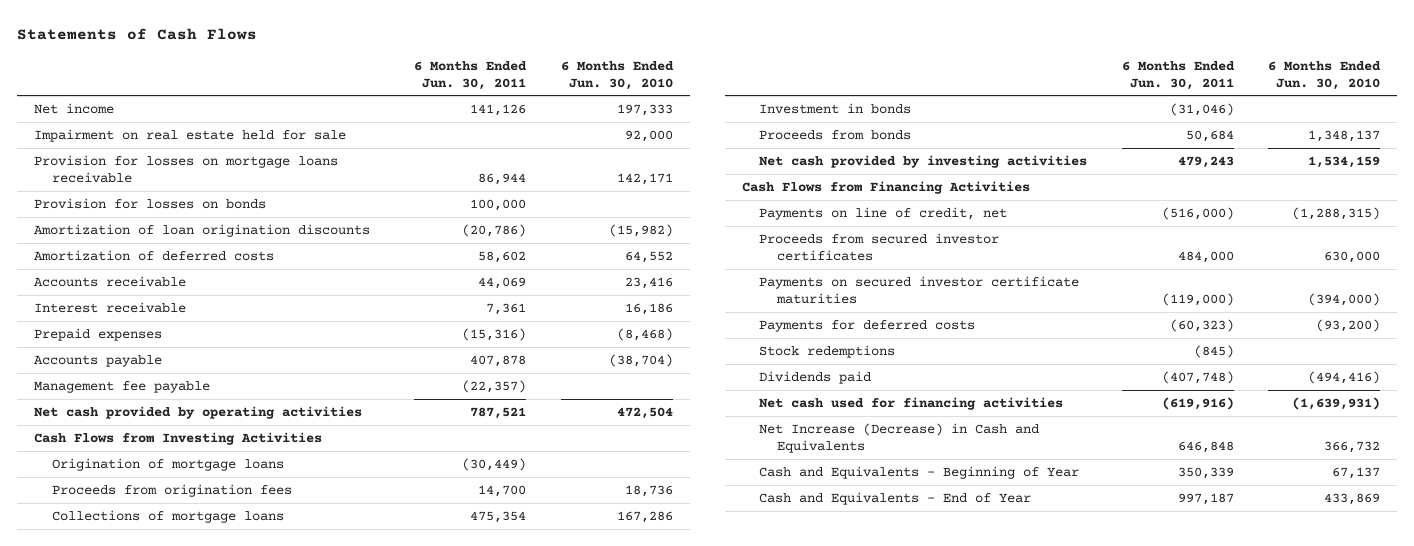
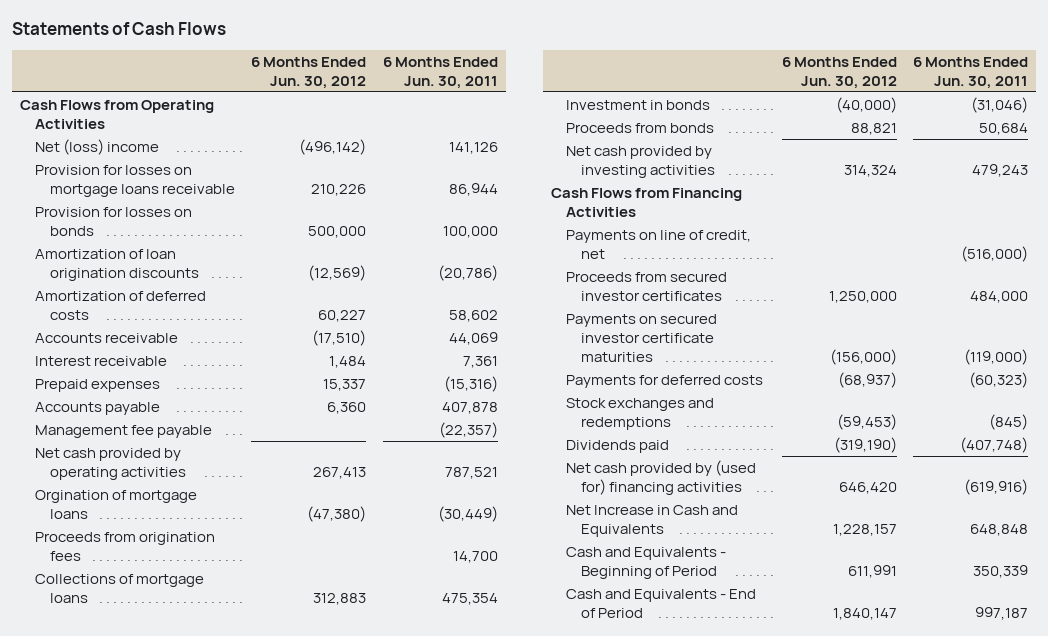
- | 6 Months Ended Jun. 30, 2011 | 6 Months Ended Jun. 30, 2010
+ | 6 Months Ended Jun. 30, 2012 | 6 Months Ended Jun. 30, 2011
- Net income | 141,126 | 197,333
- Impairment on real estate held for sale | | 92,000
+ Cash Flows from Operating Activities
+ Net (loss) income | (496,142) | 141,126
- Cash Flows from Investing Activities
- Origination of mortgage loans | (30,449) |
+ Orgination of mortgage loans | (47,380) | (30,449)
- Stock redemptions | (845) |
+ Stock exchanges and redemptions | (59,453) | (845)
- Net cash used for financing activities | (619,916) | (1,639,931)
- Net Increase (Decrease) in Cash and Equivalents | 646,848 | 366,732
- Cash and Equivalents - Beginning of Year | 350,339 | 67,137
- Cash and Equivalents - End of Year | 997,187 | 433,869
+ Net cash provided by (used for) financing activities | 646,420 | (619,916)
+ Net Increase in Cash and Equivalents | 1,228,157 | 648,848
+ Cash and Equivalents - Beginning of Period | 611,991 | 350,339
+ Cash and Equivalents - End of Period | 1,840,147 | 997,187

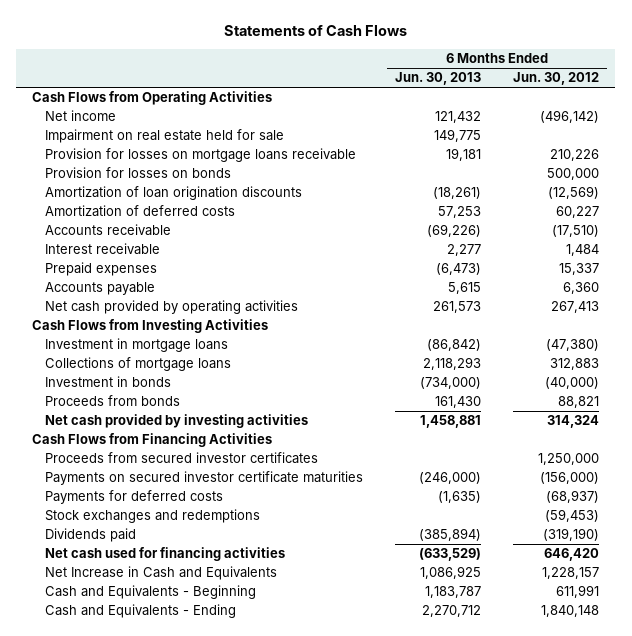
- | 6 Months Ended Jun. 30, 2012 | 6 Months Ended Jun. 30, 2011
+ | 6 Months Ended Jun. 30, 2013 | 6 Months Ended Jun. 30, 2012
- Net (loss) income | (496,142) | 141,126
+ Net income | 121,432 | (496,142)
+ Impairment on real estate held for sale | 149,775 |
- Management fee payable | | (22,357)
- Orgination of mortgage loans | (47,380) | (30,449)
- Proceeds from origination fees | | 14,700
+ Cash Flows from Investing Activities
+ Investment in mortgage loans | (86,842) | (47,380)
- Payments on line of credit, net | | (516,000)
- Net cash provided by (used for) financing activities | 646,420 | (619,916)
+ Net cash used for financing activities | (633,529) | 646,420
- Cash and Equivalents - Beginning of Period | 611,991 | 350,339
- Cash and Equivalents - End of Period | 1,840,147 | 997,187
+ Cash and Equivalents - Beginning | 1,183,787 | 611,991
+ Cash and Equivalents - Ending | 2,270,712 | 1,840,148

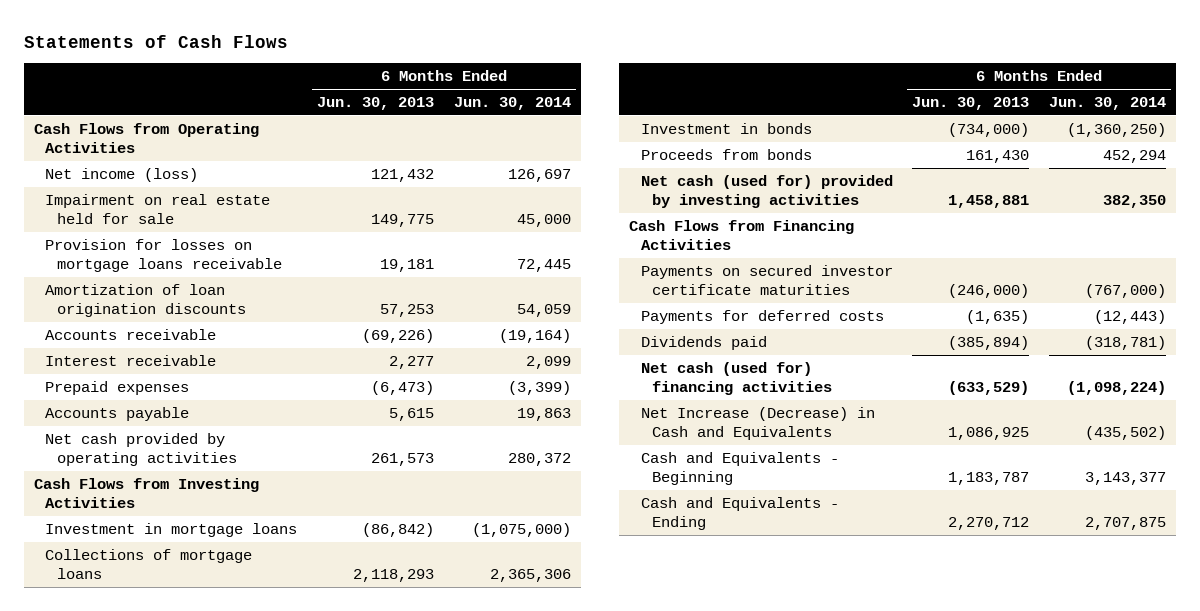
- | 6 Months Ended Jun. 30, 2013 | 6 Months Ended Jun. 30, 2012
+ | 6 Months Ended Jun. 30, 2013 | 6 Months Ended Jun. 30, 2014
- Net income | 121,432 | (496,142)
+ Net income (loss) | 121,432 | 126,697
- Provision for losses on bonds | | 500,000
- Amortization of loan origination discounts | (18,261) | (12,569)
- Amortization of deferred costs | 57,253 | 60,227
+ Amortization of loan origination discounts | 57,253 | 54,059
- Net cash provided by investing activities | 1,458,881 | 314,324
+ Net cash (used for) provided by investing activities | 1,458,881 | 382,350
- Proceeds from secured investor certificates | | 1,250,000
- Stock exchanges and redemptions | | (59,453)
- Net cash used for financing activities | (633,529) | 646,420
- Net Increase in Cash and Equivalents | 1,086,925 | 1,228,157
+ Net cash (used for) financing activities | (633,529) | (1,098,224)
+ Net Increase (Decrease) in Cash and Equivalents | 1,086,925 | (435,502)

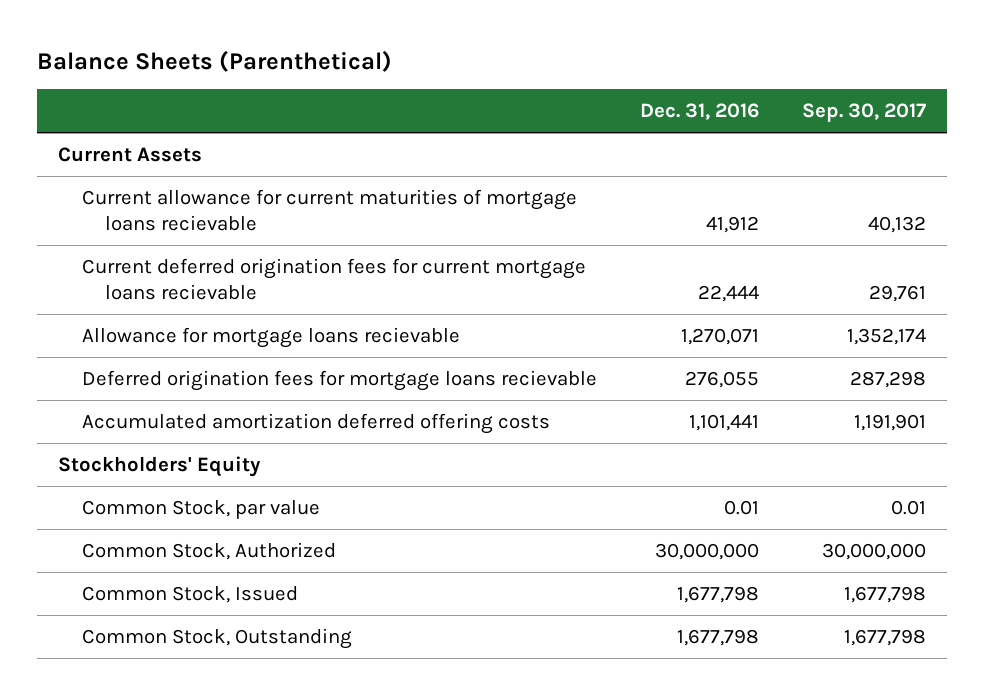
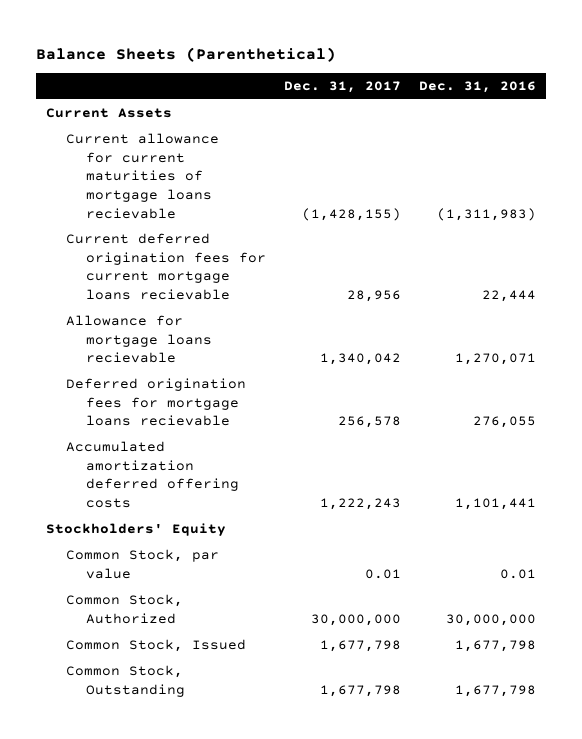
- | Dec. 31, 2016 | Sep. 30, 2017
+ | Dec. 31, 2017 | Dec. 31, 2016
- Current allowance for current maturities of mortgage loans recievable | 41,912 | 40,132
+ Current allowance for current maturities of mortgage loans recievable | (1,428,155) | (1,311,983)

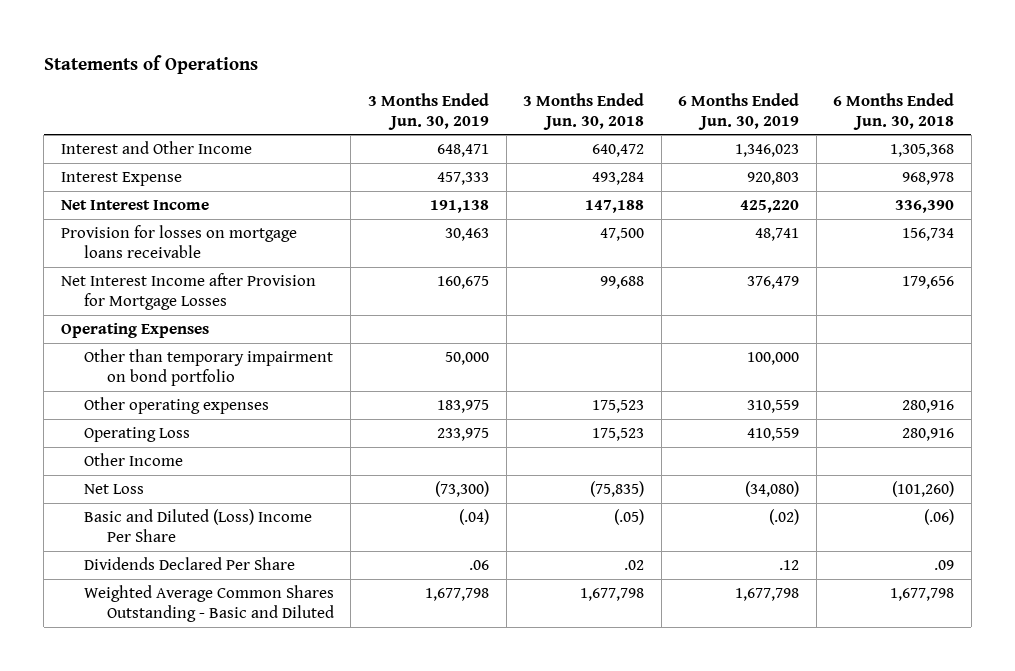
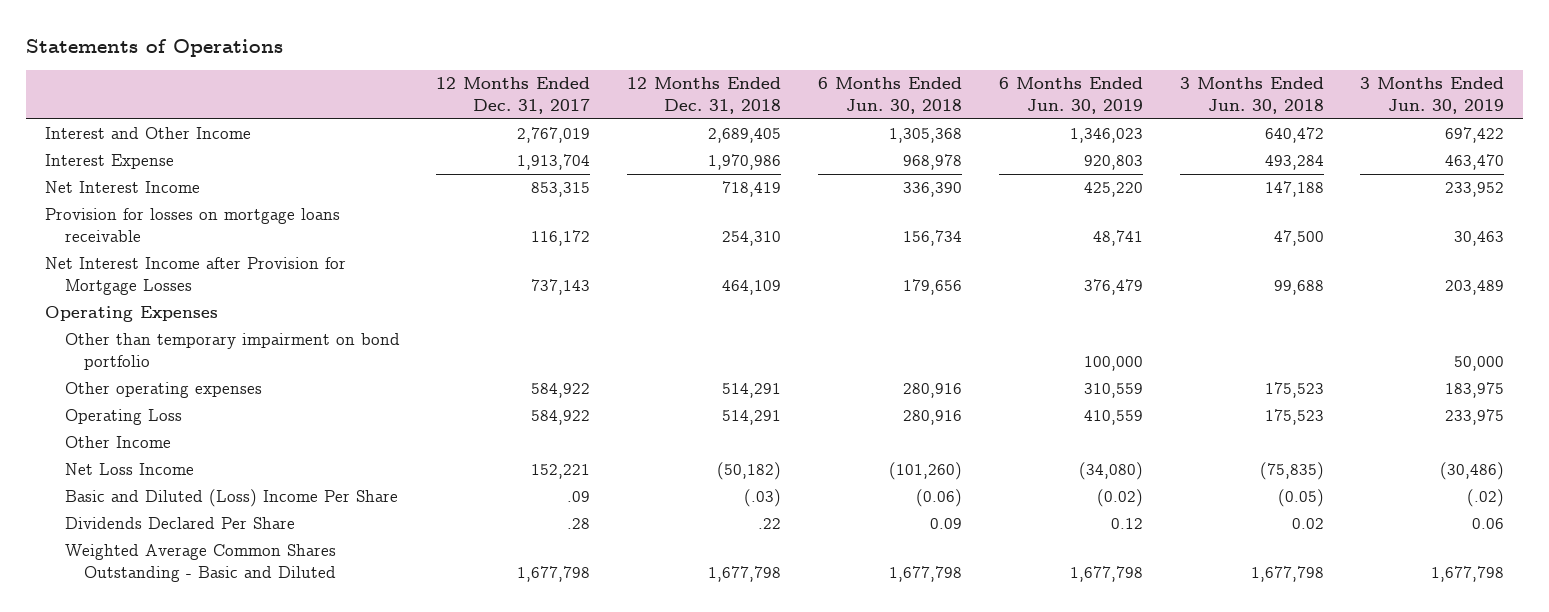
- | 3 Months Ended Jun. 30, 2019 | 3 Months Ended Jun. 30, 2018 | 6 Months Ended Jun. 30, 2019 | 6 Months Ended Jun. 30, 2018
+ | 12 Months Ended Dec. 31, 2017 | 12 Months Ended Dec. 31, 2018 | 6 Months Ended Jun. 30, 2018 | 6 Months Ended Jun. 30, 2019 | 3 Months Ended Jun. 30, 2018 | 3 Months Ended Jun. 30, 2019
- Interest and Other Income | 648,471 | 640,472 | 1,346,023 | 1,305,368
- Interest Expense | 457,333 | 493,284 | 920,803 | 968,978
- Net Interest Income | 191,138 | 147,188 | 425,220 | 336,390
+ Interest and Other Income | 2,767,019 | 2,689,405 | 1,305,368 | 1,346,023 | 640,472 | 697,422
+ Interest Expense | 1,913,704 | 1,970,986 | 968,978 | 920,803 | 493,284 | 463,470
+ Net Interest Income | 853,315 | 718,419 | 336,390 | 425,220 | 147,188 | 233,952
- Net Interest Income after Provision for Mortgage Losses | 160,675 | 99,688 | 376,479 | 179,656
+ Net Interest Income after Provision for Mortgage Losses | 737,143 | 464,109 | 179,656 | 376,479 | 99,688 | 203,489
- Net Loss | (73,300) | (75,835) | (34,080) | (101,260)
- Basic and Diluted (Loss) Income Per Share | (.04) | (.05) | (.02) | (.06)
- Dividends Declared Per Share | .06 | .02 | .12 | .09
+ Net Loss Income | 152,221 | (50,182) | (101,260) | (34,080) | (75,835) | (30,486)
+ Basic and Diluted (Loss) Income Per Share | .09 | (.03) | (0.06) | (0.02) | (0.05) | (.02)
+ Dividends Declared Per Share | .28 | .22 | 0.09 | 0.12 | 0.02 | 0.06

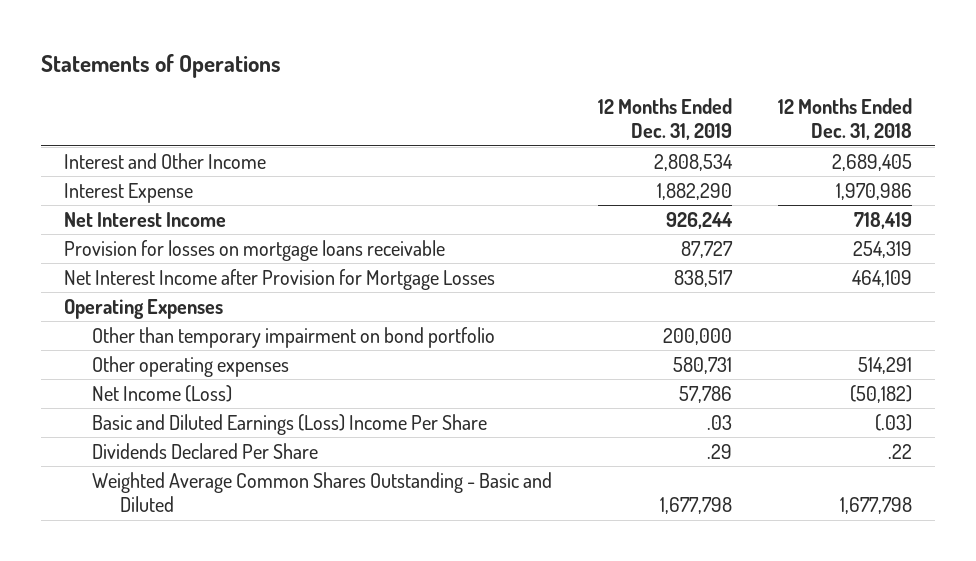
- | 12 Months Ended Dec. 31, 2017 | 12 Months Ended Dec. 31, 2018 | 6 Months Ended Jun. 30, 2018 | 6 Months Ended Jun. 30, 2019 | 3 Months Ended Jun. 30, 2018 | 3 Months Ended Jun. 30, 2019
+ | 12 Months Ended Dec. 31, 2019 | 12 Months Ended Dec. 31, 2018
- Provision for losses on mortgage loans receivable | 116,172 | 254,310 | 156,734 | 48,741 | 47,500 | 30,463
+ Provision for losses on mortgage loans receivable | 87,727 | 254,319
- Operating Loss | 584,922 | 514,291 | 280,916 | 410,559 | 175,523 | 233,975
- Other Income
- Net Loss Income | 152,221 | (50,182) | (101,260) | (34,080) | (75,835) | (30,486)
- Basic and Diluted (Loss) Income Per Share | .09 | (.03) | (0.06) | (0.02) | (0.05) | (.02)
+ Net Income (Loss) | 57,786 | (50,182)
+ Basic and Diluted Earnings (Loss) Income Per Share | .03 | (.03)

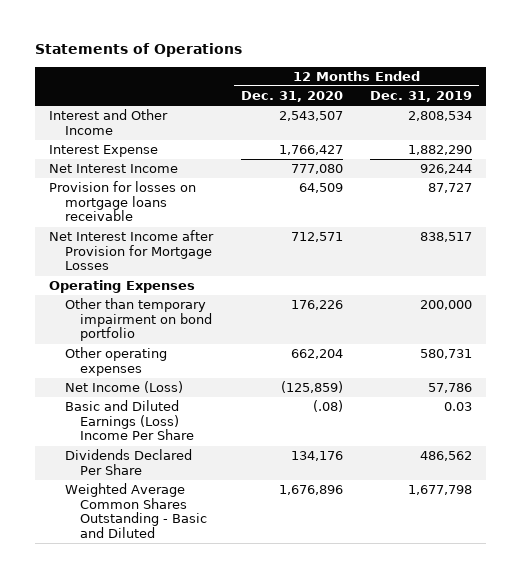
- | 12 Months Ended Dec. 31, 2019 | 12 Months Ended Dec. 31, 2018
+ | 12 Months Ended Dec. 31, 2020 | 12 Months Ended Dec. 31, 2019
- Basic and Diluted Earnings (Loss) Income Per Share | .03 | (.03)
- Dividends Declared Per Share | .29 | .22
+ Basic and Diluted Earnings (Loss) Income Per Share | (.08) | 0.03
+ Dividends Declared Per Share | 134,176 | 486,562

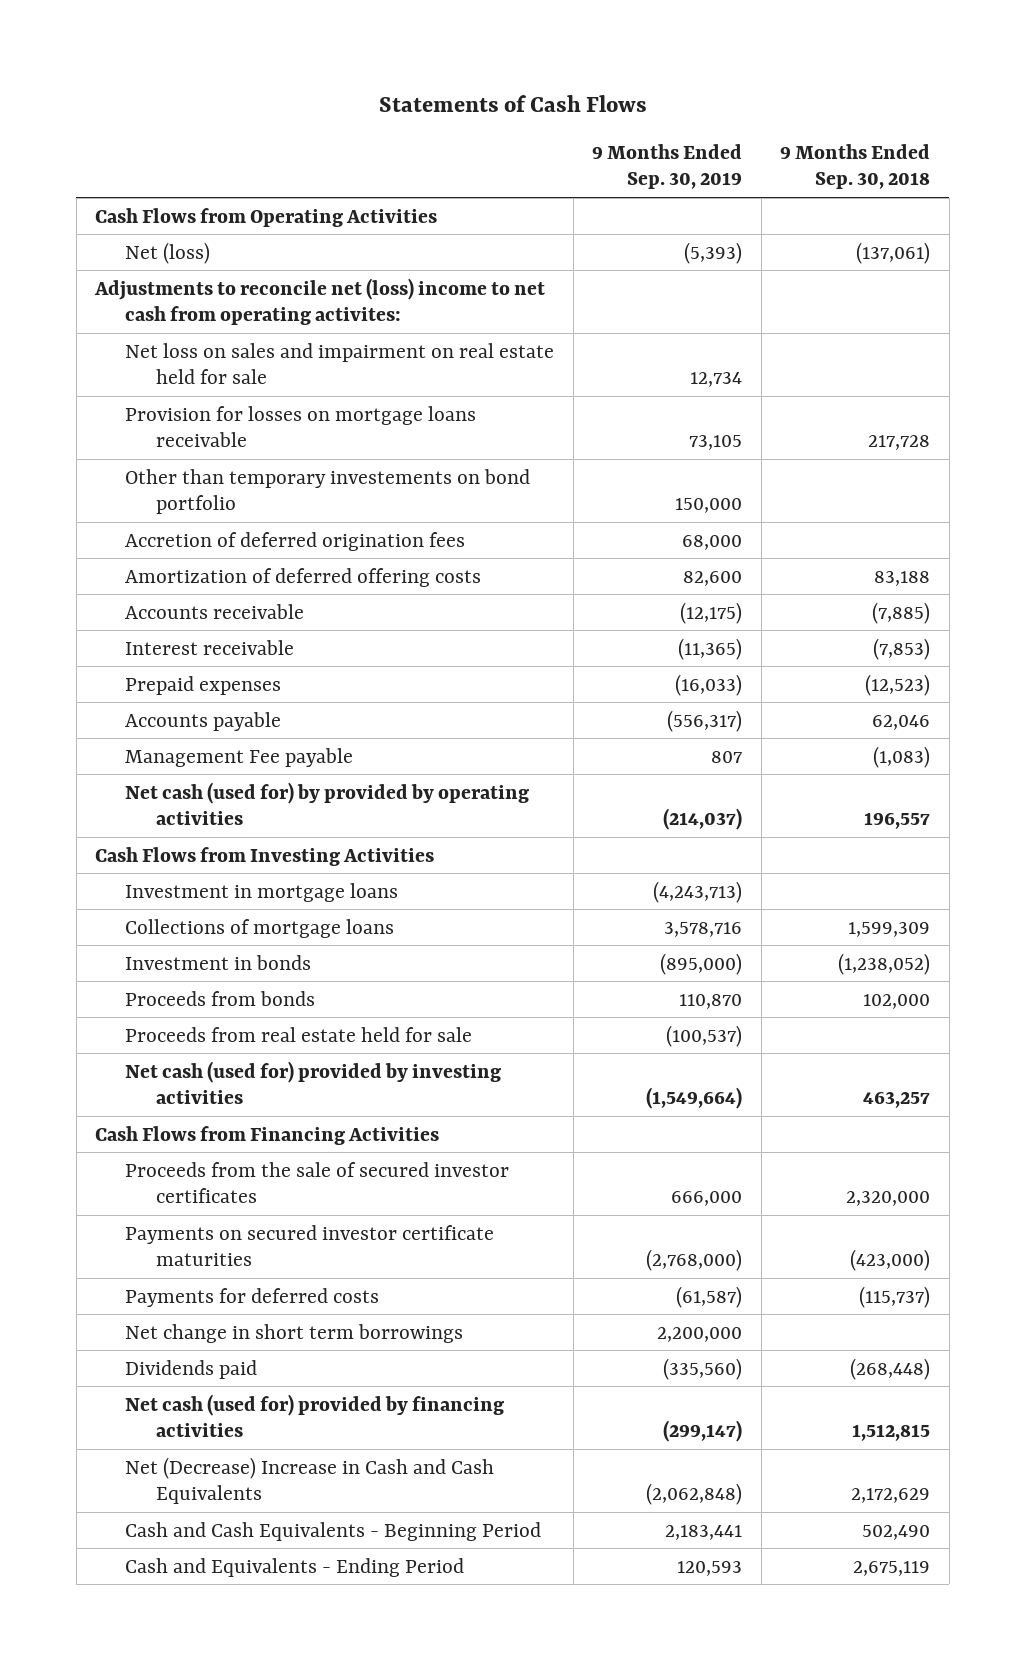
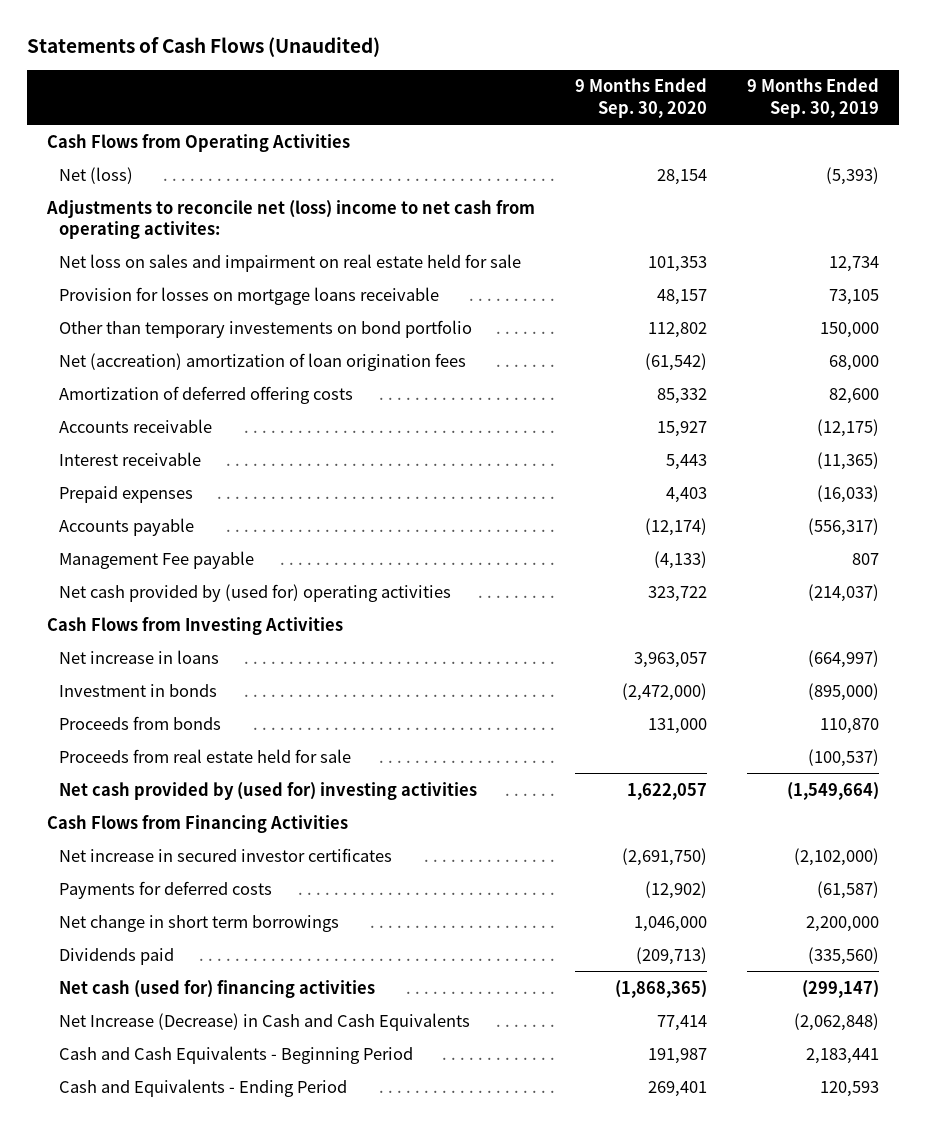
- Statements of Cash Flows
+ Statements of Cash Flows (Unaudited)
- | 9 Months Ended Sep. 30, 2019 | 9 Months Ended Sep. 30, 2018
+ | 9 Months Ended Sep. 30, 2020 | 9 Months Ended Sep. 30, 2019
- Accretion of deferred origination fees | 68,000 |
+ Net (accreation) amortization of loan origination fees | (61,542) | 68,000
- Net cash (used for) by provided by operating activities | (214,037) | 196,557
+ Net cash provided by (used for) operating activities | 323,722 | (214,037)
- Investment in mortgage loans | (4,243,713) |
- Collections of mortgage loans | 3,578,716 | 1,599,309
+ Net increase in loans | 3,963,057 | (664,997)
- Net cash (used for) provided by investing activities | (1,549,664) | 463,257
+ Net cash provided by (used for) investing activities | 1,622,057 | (1,549,664)
- Proceeds from the sale of secured investor certificates | 666,000 | 2,320,000
- Payments on secured investor certificate maturities | (2,768,000) | (423,000)
+ Net increase in secured investor certificates | (2,691,750) | (2,102,000)
- Net cash (used for) provided by financing activities | (299,147) | 1,512,815
- Net (Decrease) Increase in Cash and Cash Equivalents | (2,062,848) | 2,172,629
+ Net cash (used for) financing activities | (1,868,365) | (299,147)
+ Net Increase (Decrease) in Cash and Cash Equivalents | 77,414 | (2,062,848)

